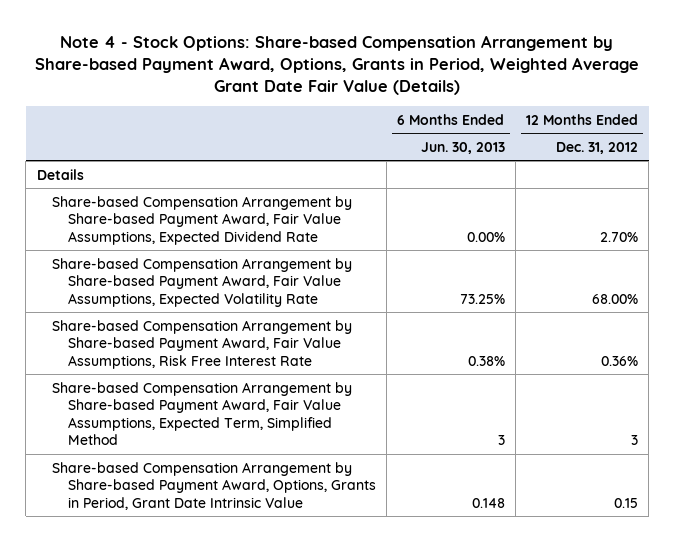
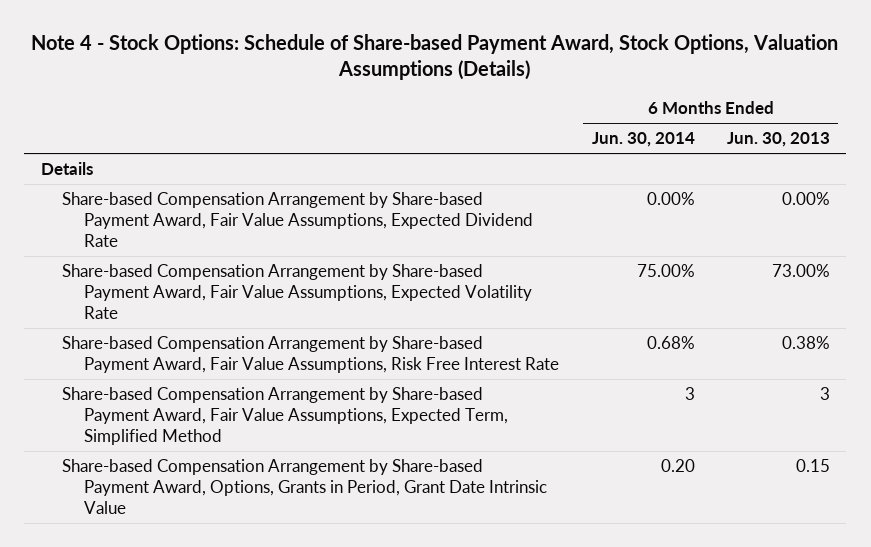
- Note 4 - Stock Options: Share-based Compensation Arrangement by Share-based Payment Award, Options, Grants in Period, Weighted Average Grant Date Fair Value (Details)
+ Note 4 - Stock Options: Schedule of Share-based Payment Award, Stock Options, Valuation Assumptions (Details)
- | 6 Months Ended Jun. 30, 2013 | 12 Months Ended Dec. 31, 2012
+ | 6 Months Ended Jun. 30, 2014 | 6 Months Ended Jun. 30, 2013
- Share-based Compensation Arrangement by Share-based Payment Award, Fair Value Assumptions, Expected Volatility Rate | 73.25% | 68.00%
+ Share-based Compensation Arrangement by Share-based Payment Award, Fair Value Assumptions, Expected Volatility Rate | 75.00% | 73.00%
- Share-based Compensation Arrangement by Share-based Payment Award, Options, Grants in Period, Grant Date Intrinsic Value | 0.148 | 0.15
+ Share-based Compensation Arrangement by Share-based Payment Award, Options, Grants in Period, Grant Date Intrinsic Value | 0.20 | 0.15

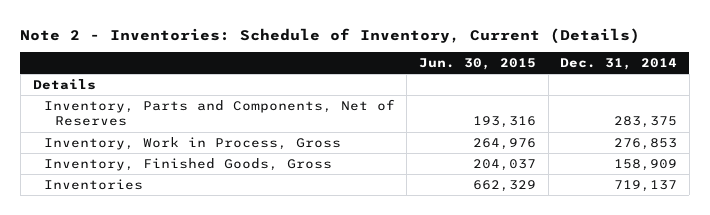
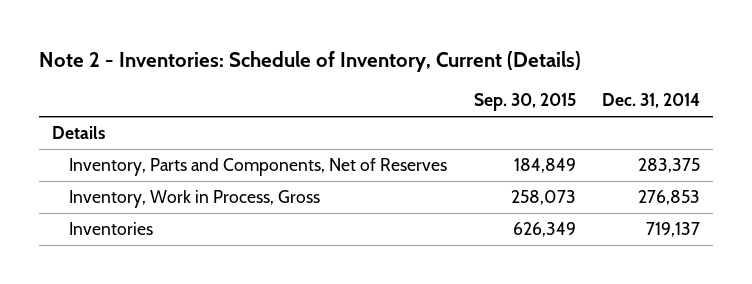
- | Jun. 30, 2015 | Dec. 31, 2014
+ | Sep. 30, 2015 | Dec. 31, 2014
- Inventory, Finished Goods, Gross | 204,037 | 158,909

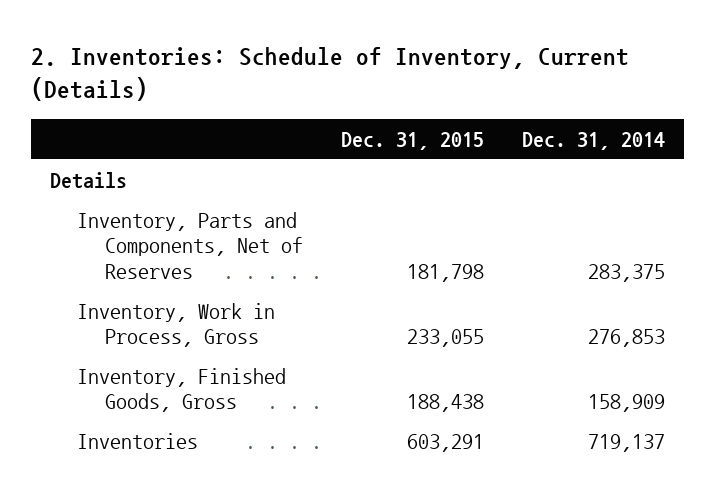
- Note 2 - Inventories: Schedule of Inventory, Current (Details)
+ 2. Inventories: Schedule of Inventory, Current (Details)
- | Sep. 30, 2015 | Dec. 31, 2014
+ | Dec. 31, 2015 | Dec. 31, 2014
+ Inventory, Finished Goods, Gross | 188,438 | 158,909

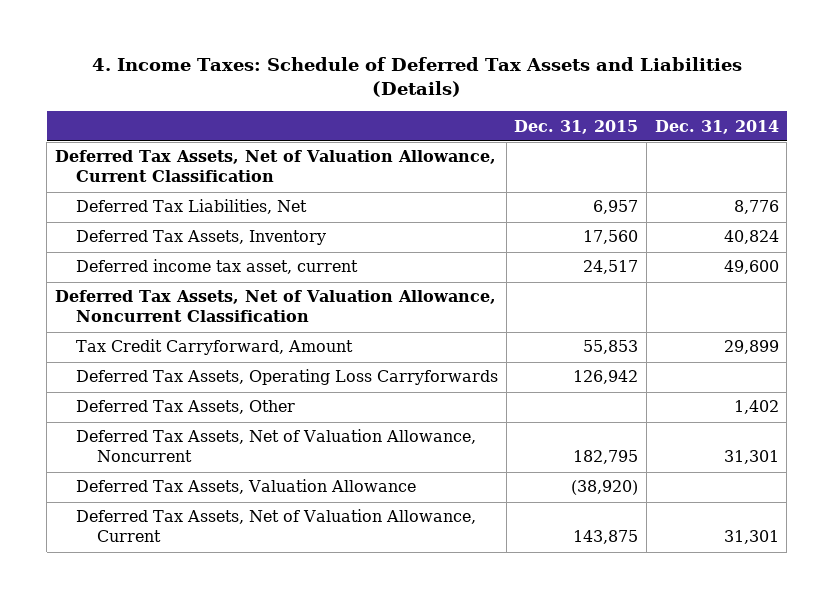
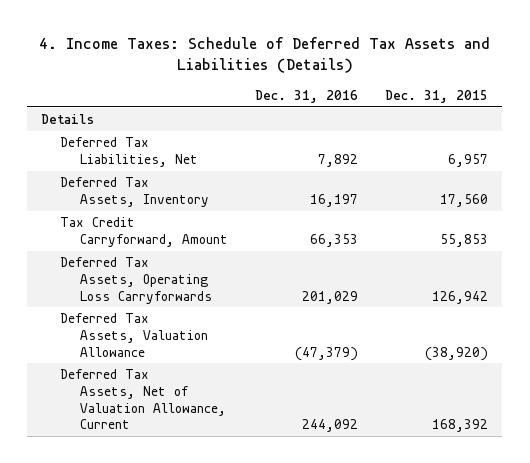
- | Dec. 31, 2015 | Dec. 31, 2014
+ | Dec. 31, 2016 | Dec. 31, 2015
- Deferred Tax Assets, Net of Valuation Allowance, Current Classification
+ Details
- Deferred income tax asset, current | 24,517 | 49,600
- Deferred Tax Assets, Net of Valuation Allowance, Noncurrent Classification
- Deferred Tax Assets, Other | | 1,402
- Deferred Tax Assets, Net of Valuation Allowance, Noncurrent | 182,795 | 31,301
- Deferred Tax Assets, Net of Valuation Allowance, Current | 143,875 | 31,301
+ Deferred Tax Assets, Net of Valuation Allowance, Current | 244,092 | 168,392

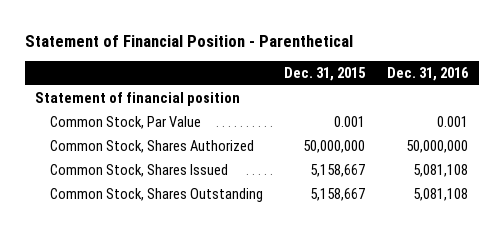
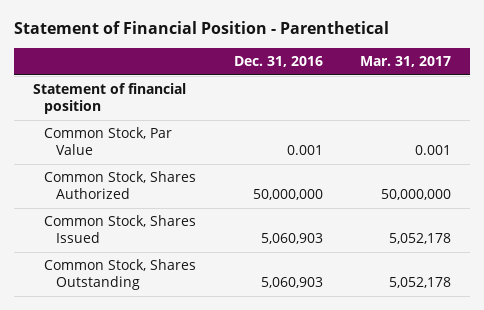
- | Dec. 31, 2015 | Dec. 31, 2016
+ | Dec. 31, 2016 | Mar. 31, 2017
- Common Stock, Shares Issued | 5,158,667 | 5,081,108
- Common Stock, Shares Outstanding | 5,158,667 | 5,081,108
+ Common Stock, Shares Issued | 5,060,903 | 5,052,178
+ Common Stock, Shares Outstanding | 5,060,903 | 5,052,178

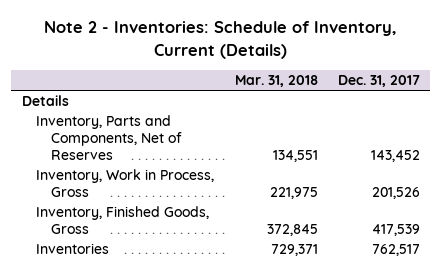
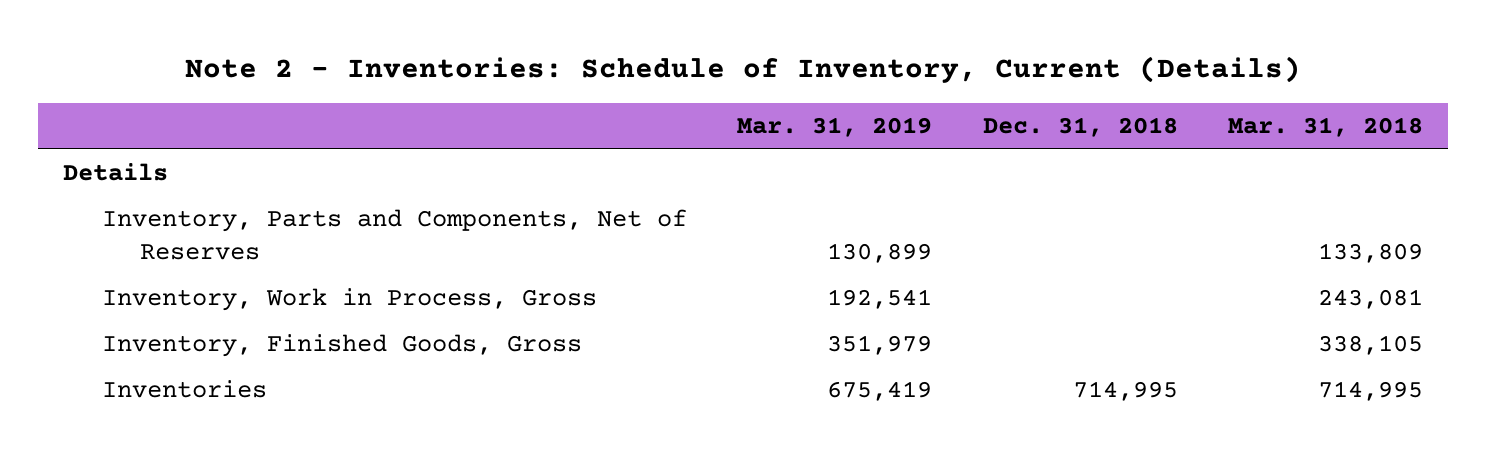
- | Mar. 31, 2018 | Dec. 31, 2017
+ | Mar. 31, 2019 | Dec. 31, 2018 | Mar. 31, 2018
- Inventory, Parts and Components, Net of Reserves | 134,551 | 143,452
- Inventory, Work in Process, Gross | 221,975 | 201,526
- Inventory, Finished Goods, Gross | 372,845 | 417,539
- Inventories | 729,371 | 762,517
+ Inventory, Parts and Components, Net of Reserves | 130,899 | | 133,809
+ Inventory, Work in Process, Gross | 192,541 | | 243,081
+ Inventory, Finished Goods, Gross | 351,979 | | 338,105
+ Inventories | 675,419 | 714,995 | 714,995

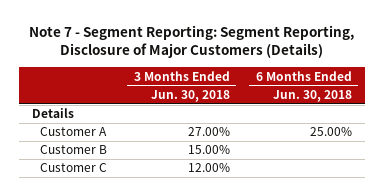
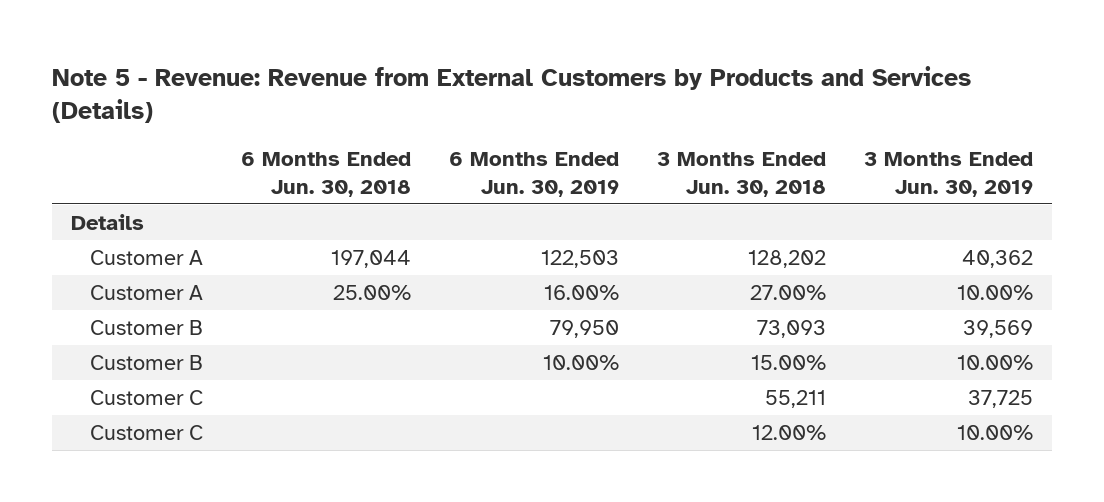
- Note 7 - Segment Reporting: Segment Reporting, Disclosure of Major Customers (Details)
+ Note 5 - Revenue: Revenue from External Customers by Products and Services (Details)
- | 3 Months Ended Jun. 30, 2018 | 6 Months Ended Jun. 30, 2018
+ | 6 Months Ended Jun. 30, 2018 | 6 Months Ended Jun. 30, 2019 | 3 Months Ended Jun. 30, 2018 | 3 Months Ended Jun. 30, 2019
+ Customer A | 197,044 | 122,503 | 128,202 | 40,362
+ Customer B | | 79,950 | 73,093 | 39,569
+ Customer C | | | 55,211 | 37,725

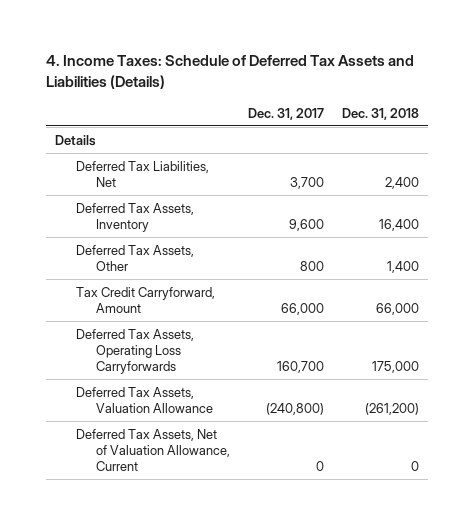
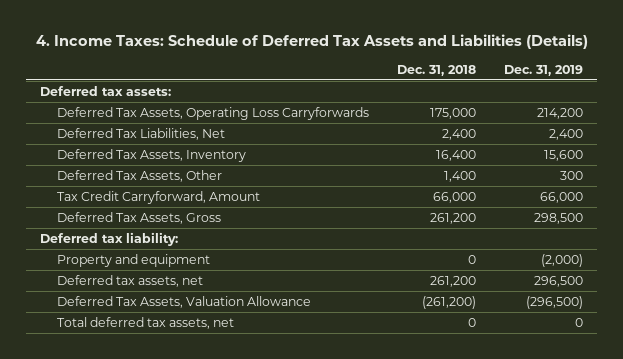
- | Dec. 31, 2017 | Dec. 31, 2018
+ | Dec. 31, 2018 | Dec. 31, 2019
- Details
+ Deferred tax assets:
moved up: Deferred Tax Assets, Operating Loss Carryforwards | 175,000 | 214,200
+ Deferred Tax Assets, Gross | 261,200 | 298,500
+ Deferred tax liability:
+ Property and equipment | 0 | (2,000)
+ Deferred tax assets, net | 261,200 | 296,500
- Deferred Tax Assets, Net of Valuation Allowance, Current | 0 | 0
+ Total deferred tax assets, net | 0 | 0

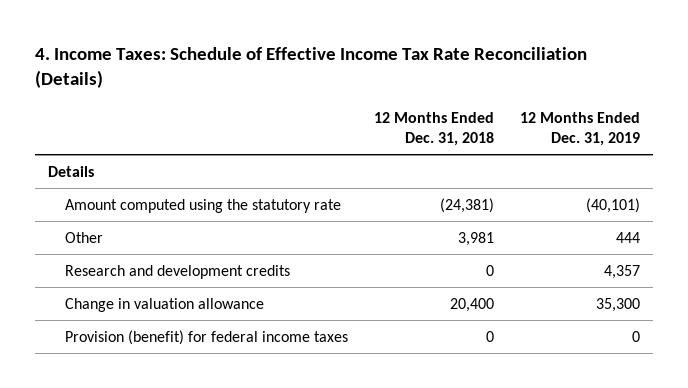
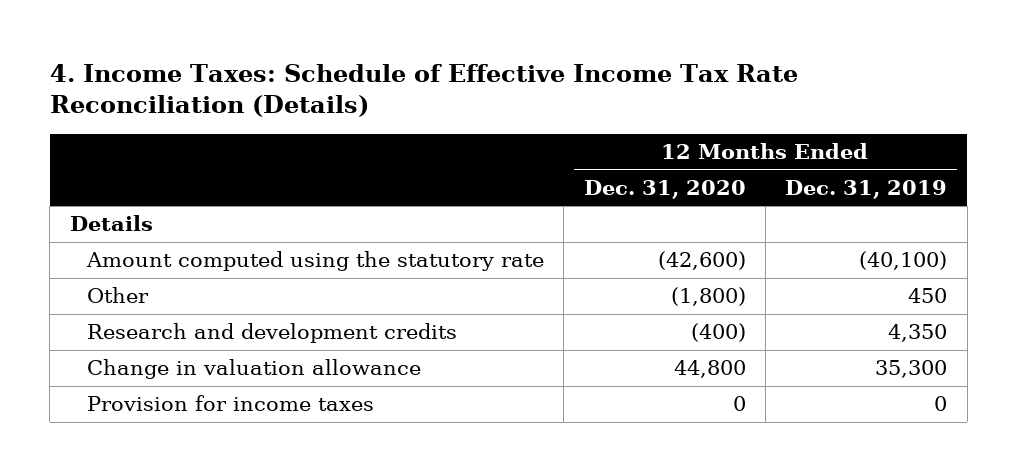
- | 12 Months Ended Dec. 31, 2018 | 12 Months Ended Dec. 31, 2019
+ | 12 Months Ended Dec. 31, 2020 | 12 Months Ended Dec. 31, 2019
- Amount computed using the statutory rate | (24,381) | (40,101)
- Other | 3,981 | 444
- Research and development credits | 0 | 4,357
+ Amount computed using the statutory rate | (42,600) | (40,100)
+ Other | (1,800) | 450
+ Research and development credits | (400) | 4,350
- Provision (benefit) for federal income taxes | 0 | 0
+ Provision for income taxes | 0 | 0

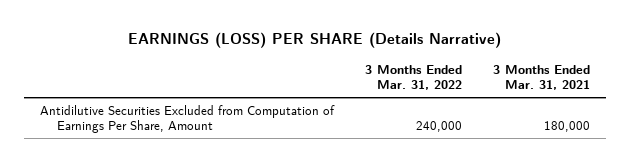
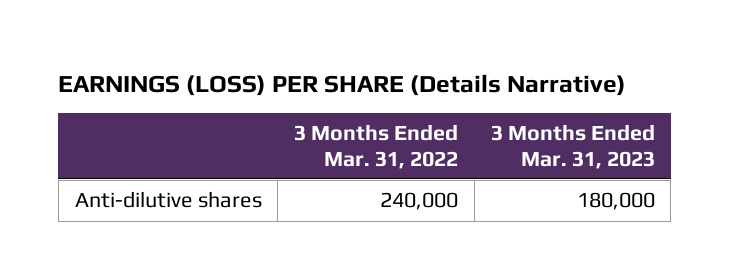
- | 3 Months Ended Mar. 31, 2022 | 3 Months Ended Mar. 31, 2021
+ | 3 Months Ended Mar. 31, 2022 | 3 Months Ended Mar. 31, 2023
- Antidilutive Securities Excluded from Computation of Earnings Per Share, Amount | 240,000 | 180,000
+ Anti-dilutive shares | 240,000 | 180,000

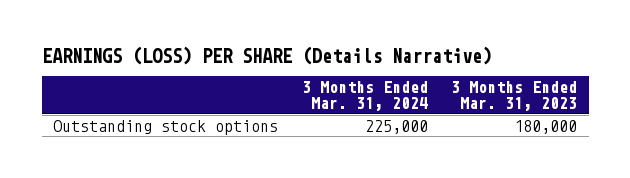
- | 3 Months Ended Mar. 31, 2022 | 3 Months Ended Mar. 31, 2023
+ | 3 Months Ended Mar. 31, 2024 | 3 Months Ended Mar. 31, 2023
- Anti-dilutive shares | 240,000 | 180,000
+ Outstanding stock options | 225,000 | 180,000

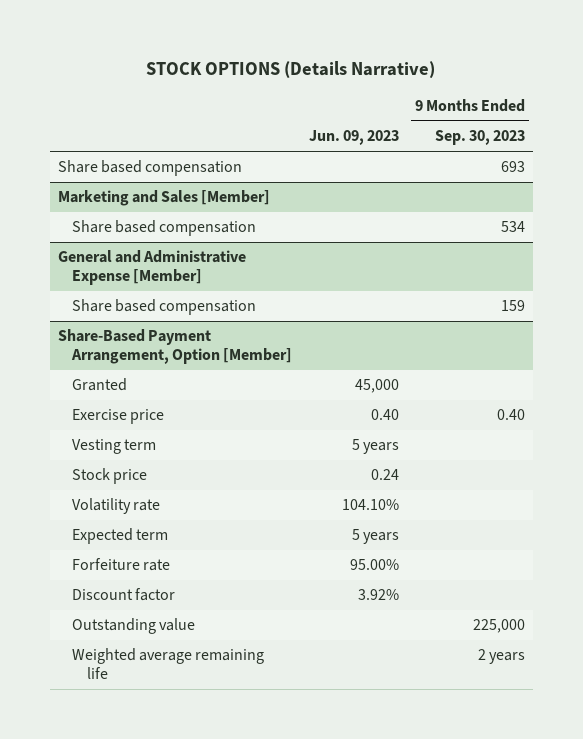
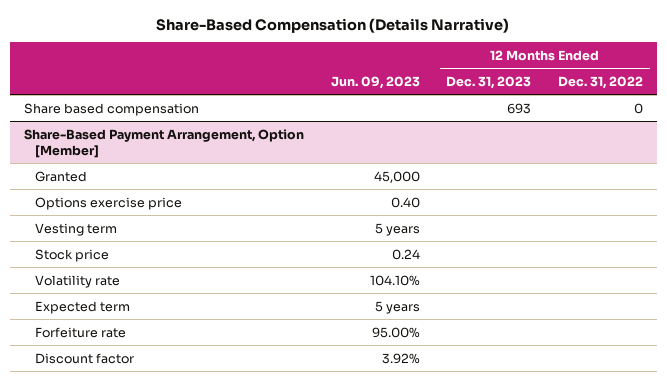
- STOCK OPTIONS (Details Narrative)
+ Share-Based Compensation (Details Narrative)
- | Jun. 09, 2023 | 9 Months Ended Sep. 30, 2023
+ | Jun. 09, 2023 | 12 Months Ended Dec. 31, 2023 | 12 Months Ended Dec. 31, 2022
- Marketing and Sales [Member]
- Share based compensation | | 534
- General and Administrative Expense [Member]
- Share based compensation | | 159
@ Share-Based Payment Arrangement, Option [Member]
- Exercise price | 0.40 | 0.40
+ Options exercise price | 0.40 | |
- Outstanding value | | 225,000
- Weighted average remaining life | | 2 years

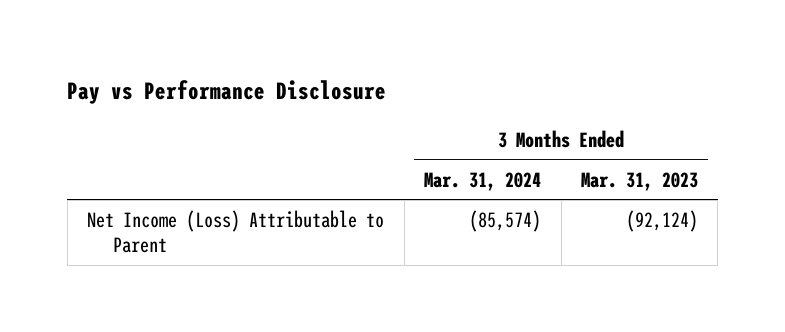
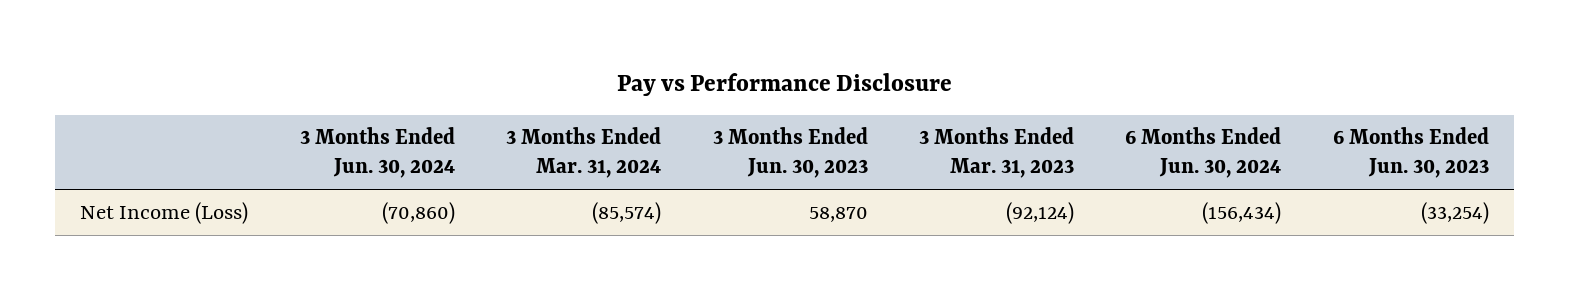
- | 3 Months Ended Mar. 31, 2024 | 3 Months Ended Mar. 31, 2023
+ | 3 Months Ended Jun. 30, 2024 | 3 Months Ended Mar. 31, 2024 | 3 Months Ended Jun. 30, 2023 | 3 Months Ended Mar. 31, 2023 | 6 Months Ended Jun. 30, 2024 | 6 Months Ended Jun. 30, 2023
- Net Income (Loss) Attributable to Parent | (85,574) | (92,124)
+ Net Income (Loss) | (70,860) | (85,574) | 58,870 | (92,124) | (156,434) | (33,254)

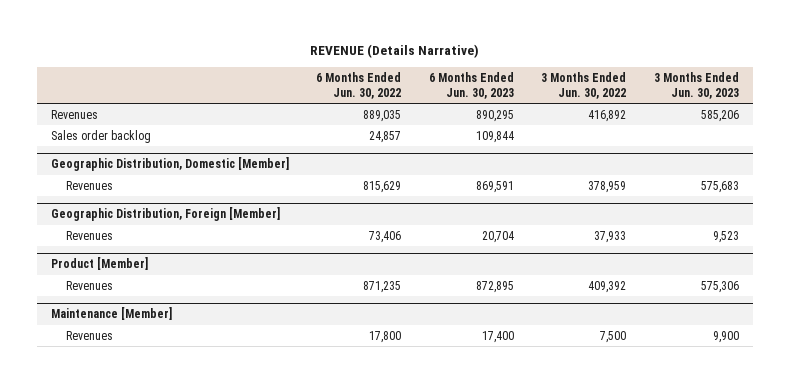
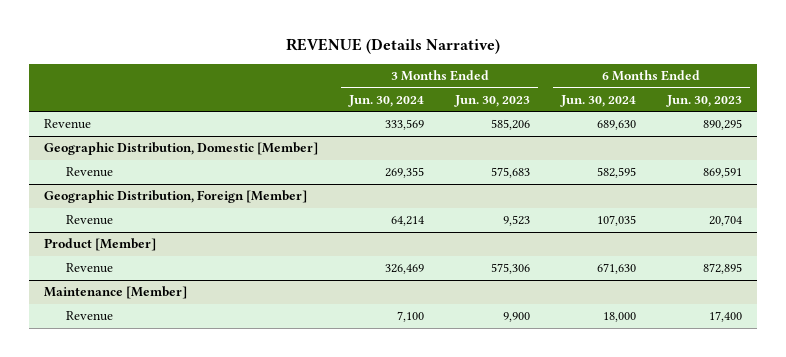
- | 6 Months Ended Jun. 30, 2022 | 6 Months Ended Jun. 30, 2023 | 3 Months Ended Jun. 30, 2022 | 3 Months Ended Jun. 30, 2023
+ | 3 Months Ended Jun. 30, 2024 | 3 Months Ended Jun. 30, 2023 | 6 Months Ended Jun. 30, 2024 | 6 Months Ended Jun. 30, 2023
- Revenues | 889,035 | 890,295 | 416,892 | 585,206
- Sales order backlog | 24,857 | 109,844 | |
+ Revenue | 333,569 | 585,206 | 689,630 | 890,295
@ Geographic Distribution, Domestic [Member]
- Revenues | 815,629 | 869,591 | 378,959 | 575,683
+ Revenue | 269,355 | 575,683 | 582,595 | 869,591
@ Geographic Distribution, Foreign [Member]
- Revenues | 73,406 | 20,704 | 37,933 | 9,523
+ Revenue | 64,214 | 9,523 | 107,035 | 20,704
@ Product [Member]
- Revenues | 871,235 | 872,895 | 409,392 | 575,306
+ Revenue | 326,469 | 575,306 | 671,630 | 872,895
@ Maintenance [Member]
- Revenues | 17,800 | 17,400 | 7,500 | 9,900
+ Revenue | 7,100 | 9,900 | 18,000 | 17,400

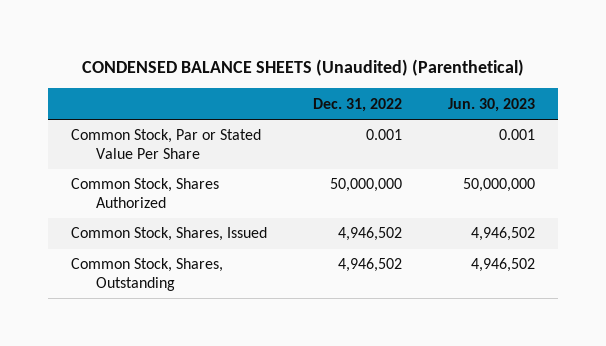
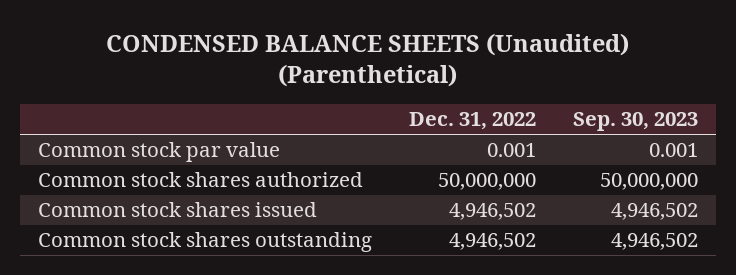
- | Dec. 31, 2022 | Jun. 30, 2023
+ | Dec. 31, 2022 | Sep. 30, 2023
- Common Stock, Par or Stated Value Per Share | 0.001 | 0.001
- Common Stock, Shares Authorized | 50,000,000 | 50,000,000
- Common Stock, Shares, Issued | 4,946,502 | 4,946,502
- Common Stock, Shares, Outstanding | 4,946,502 | 4,946,502
+ Common stock par value | 0.001 | 0.001
+ Common stock shares authorized | 50,000,000 | 50,000,000
+ Common stock shares issued | 4,946,502 | 4,946,502
+ Common stock shares outstanding | 4,946,502 | 4,946,502

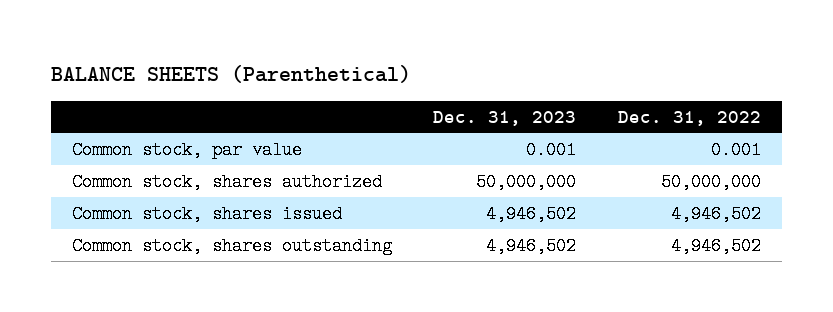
- CONDENSED BALANCE SHEETS (Unaudited) (Parenthetical)
+ BALANCE SHEETS (Parenthetical)
- | Dec. 31, 2022 | Sep. 30, 2023
+ | Dec. 31, 2023 | Dec. 31, 2022
- Common stock par value | 0.001 | 0.001
- Common stock shares authorized | 50,000,000 | 50,000,000
- Common stock shares issued | 4,946,502 | 4,946,502
- Common stock shares outstanding | 4,946,502 | 4,946,502
+ Common stock, par value | 0.001 | 0.001
+ Common stock, shares authorized | 50,000,000 | 50,000,000
+ Common stock, shares issued | 4,946,502 | 4,946,502
+ Common stock, shares outstanding | 4,946,502 | 4,946,502

